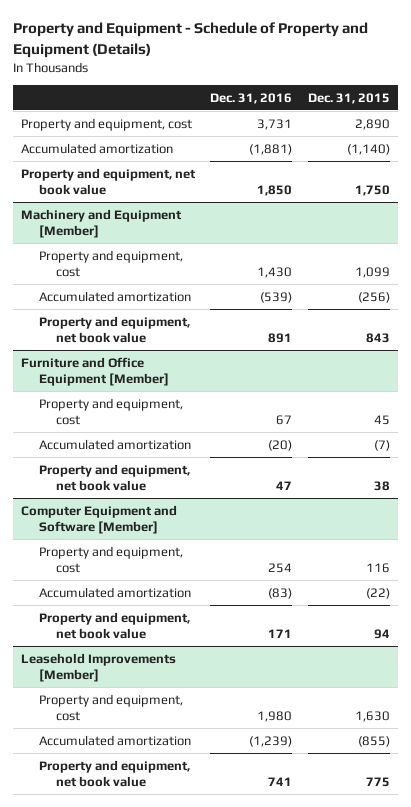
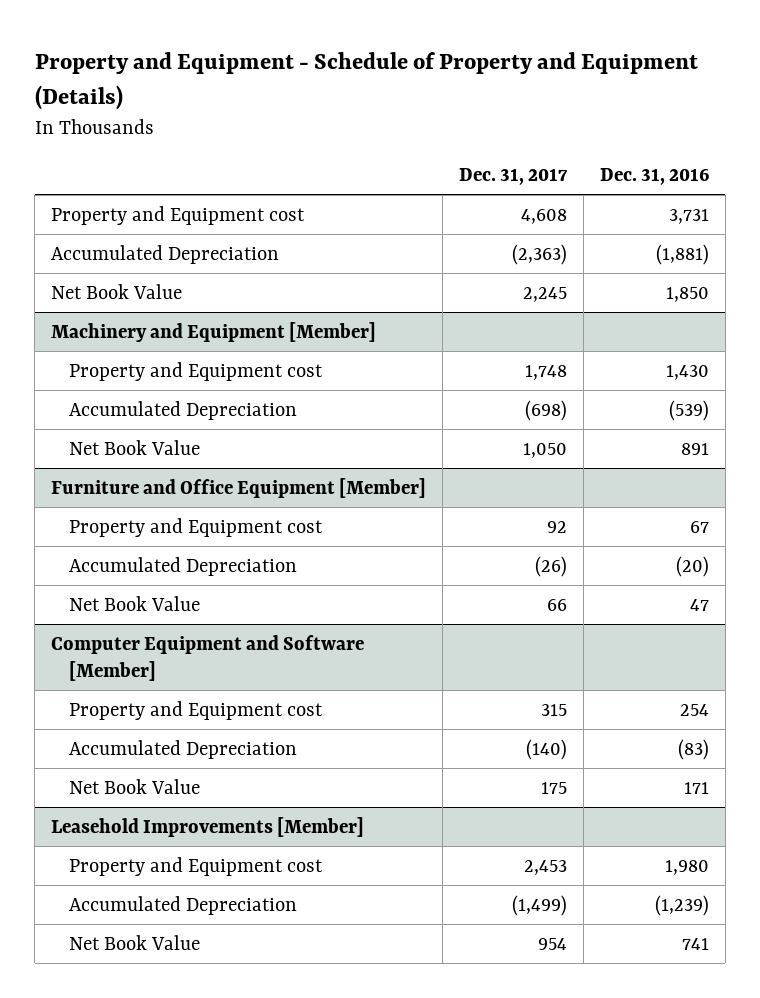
- | Dec. 31, 2016 | Dec. 31, 2015
+ | Dec. 31, 2017 | Dec. 31, 2016
- Property and equipment, cost | 3,731 | 2,890
- Accumulated amortization | (1,881) | (1,140)
- Property and equipment, net book value | 1,850 | 1,750
+ Property and Equipment cost | 4,608 | 3,731
+ Accumulated Depreciation | (2,363) | (1,881)
+ Net Book Value | 2,245 | 1,850
@ Machinery and Equipment [Member]
- Property and equipment, cost | 1,430 | 1,099
- Accumulated amortization | (539) | (256)
- Property and equipment, net book value | 891 | 843
+ Property and Equipment cost | 1,748 | 1,430
+ Accumulated Depreciation | (698) | (539)
+ Net Book Value | 1,050 | 891
@ Furniture and Office Equipment [Member]
- Property and equipment, cost | 67 | 45
- Accumulated amortization | (20) | (7)
- Property and equipment, net book value | 47 | 38
+ Property and Equipment cost | 92 | 67
+ Accumulated Depreciation | (26) | (20)
+ Net Book Value | 66 | 47
@ Computer Equipment and Software [Member]
- Property and equipment, cost | 254 | 116
- Accumulated amortization | (83) | (22)
- Property and equipment, net book value | 171 | 94
+ Property and Equipment cost | 315 | 254
+ Accumulated Depreciation | (140) | (83)
+ Net Book Value | 175 | 171
@ Leasehold Improvements [Member]
- Property and equipment, cost | 1,980 | 1,630
- Accumulated amortization | (1,239) | (855)
- Property and equipment, net book value | 741 | 775
+ Property and Equipment cost | 2,453 | 1,980
+ Accumulated Depreciation | (1,499) | (1,239)
+ Net Book Value | 954 | 741

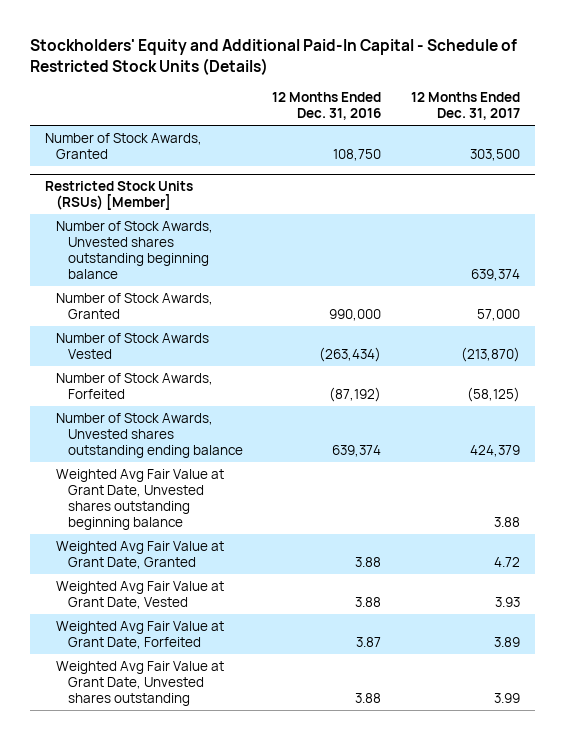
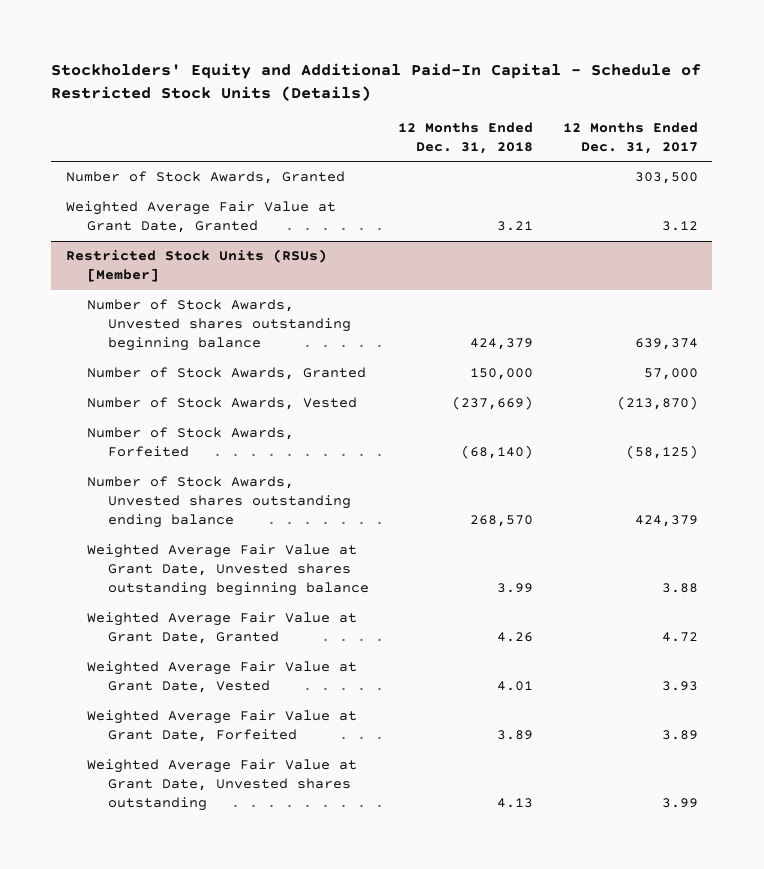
- | 12 Months Ended Dec. 31, 2016 | 12 Months Ended Dec. 31, 2017
+ | 12 Months Ended Dec. 31, 2018 | 12 Months Ended Dec. 31, 2017
+ Weighted Average Fair Value at Grant Date, Granted | 3.21 | 3.12
@ Restricted Stock Units (RSUs) [Member]
- Number of Stock Awards Vested | (263,434) | (213,870)
+ Number of Stock Awards, Vested | (237,669) | (213,870)
- Weighted Avg Fair Value at Grant Date, Unvested shares outstanding beginning balance | | 3.88
- Weighted Avg Fair Value at Grant Date, Granted | 3.88 | 4.72
- Weighted Avg Fair Value at Grant Date, Vested | 3.88 | 3.93
- Weighted Avg Fair Value at Grant Date, Forfeited | 3.87 | 3.89
- Weighted Avg Fair Value at Grant Date, Unvested shares outstanding | 3.88 | 3.99
+ Weighted Average Fair Value at Grant Date, Unvested shares outstanding beginning balance | 3.99 | 3.88
+ Weighted Average Fair Value at Grant Date, Granted | 4.26 | 4.72
+ Weighted Average Fair Value at Grant Date, Vested | 4.01 | 3.93
+ Weighted Average Fair Value at Grant Date, Forfeited | 3.89 | 3.89
+ Weighted Average Fair Value at Grant Date, Unvested shares outstanding | 4.13 | 3.99

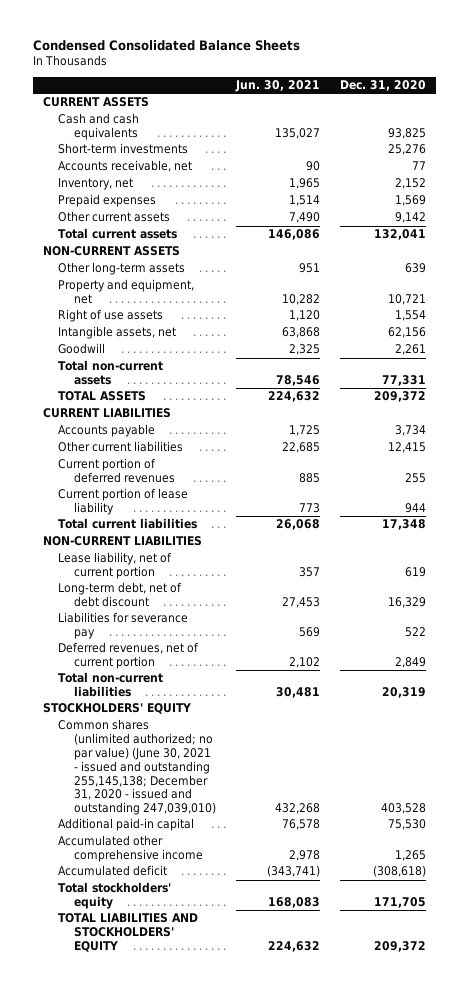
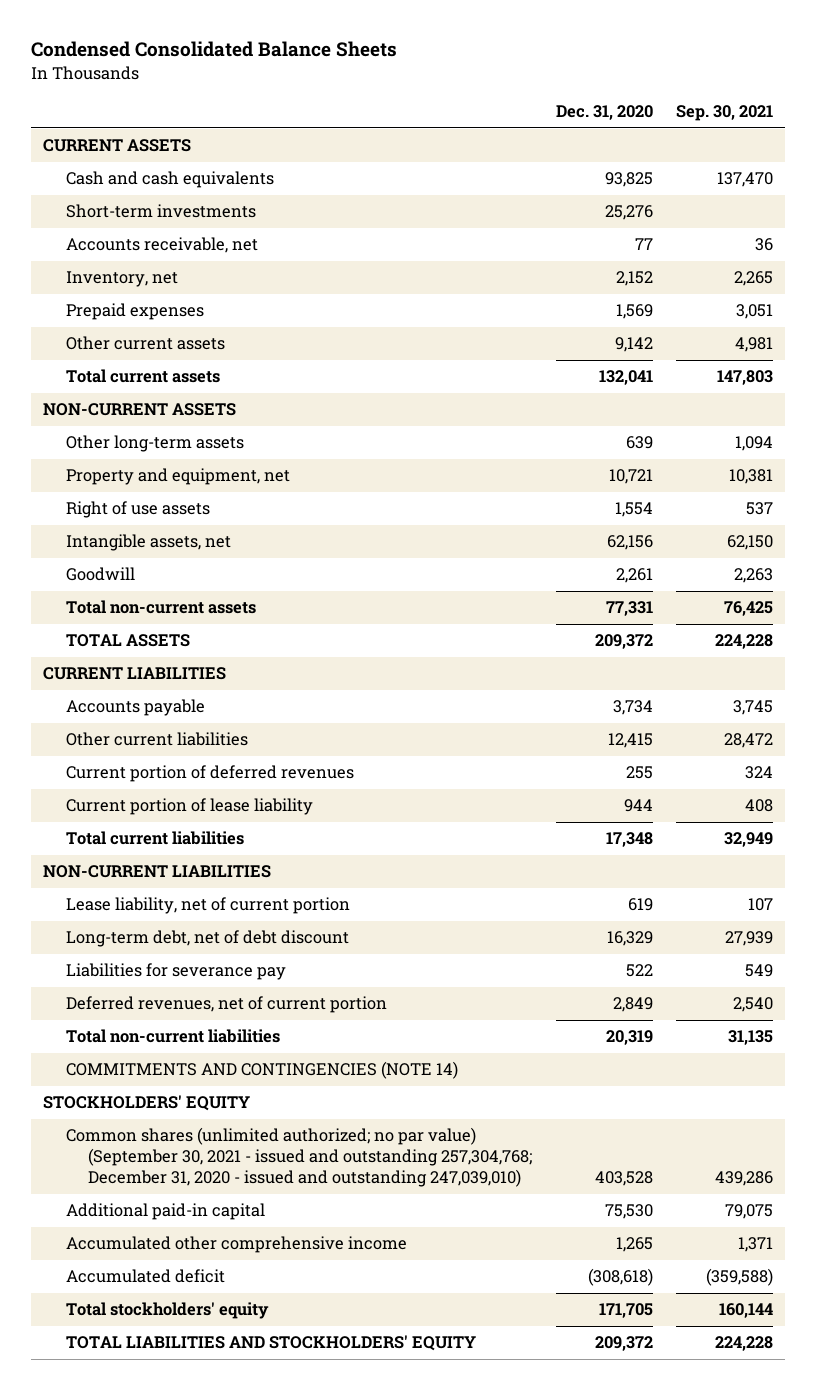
- | Jun. 30, 2021 | Dec. 31, 2020
+ | Dec. 31, 2020 | Sep. 30, 2021
+ COMMITMENTS AND CONTINGENCIES (NOTE 14)
- Common shares (unlimited authorized; no par value) (June 30, 2021 - issued and outstanding 255,145,138; December 31, 2020 - issued and outstanding 247,039,010) | 432,268 | 403,528
+ Common shares (unlimited authorized; no par value) (September 30, 2021 - issued and outstanding 257,304,768; December 31, 2020 - issued and outstanding 247,039,010) | 403,528 | 439,286

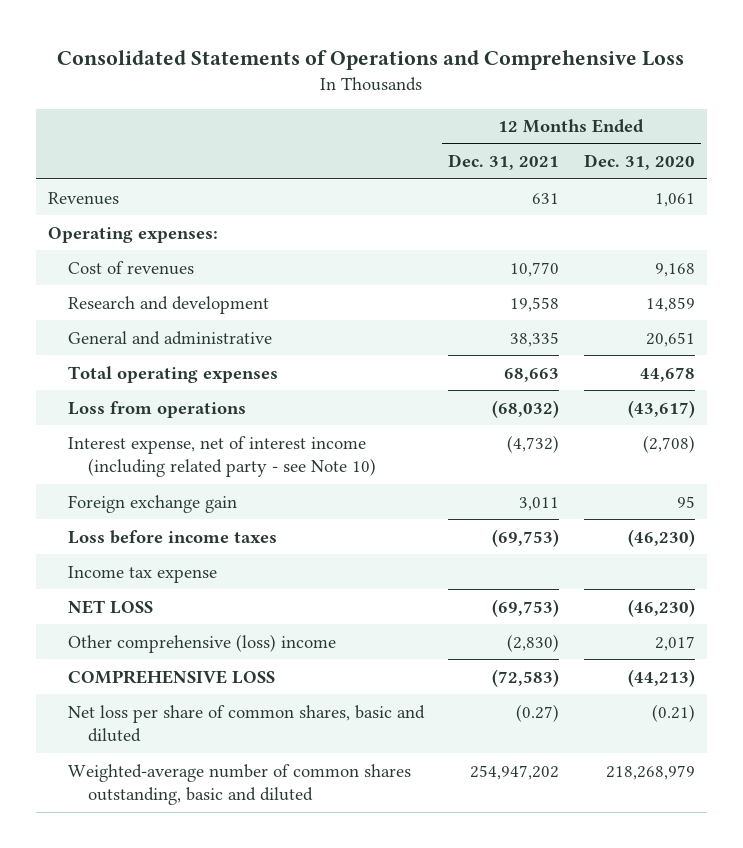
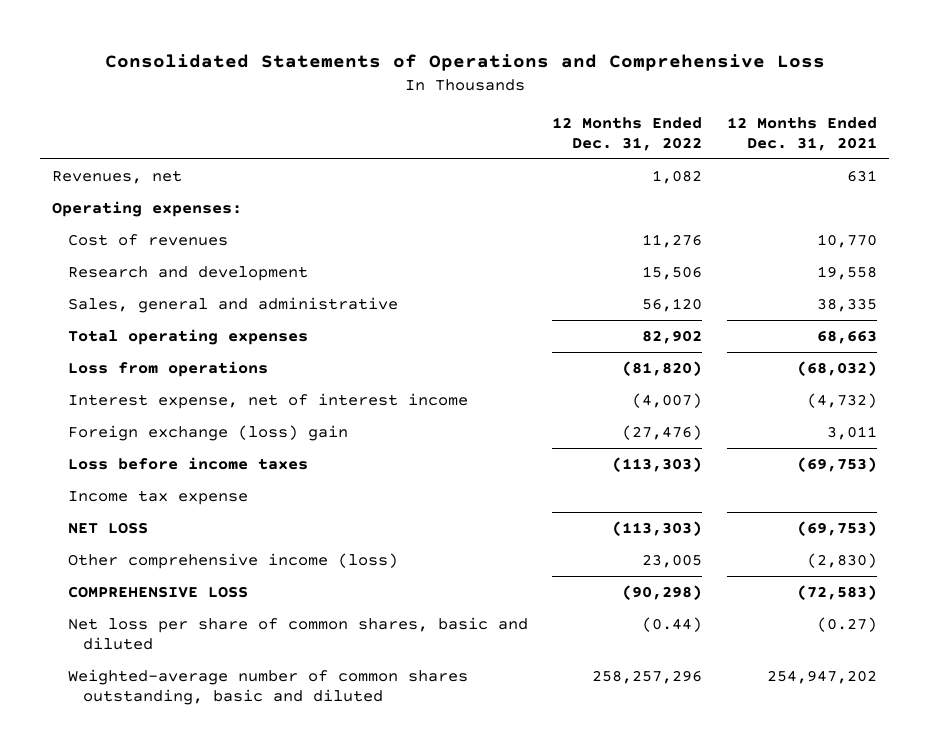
- | 12 Months Ended Dec. 31, 2021 | 12 Months Ended Dec. 31, 2020
+ | 12 Months Ended Dec. 31, 2022 | 12 Months Ended Dec. 31, 2021
- Revenues | 631 | 1,061
+ Revenues, net | 1,082 | 631
- General and administrative | 38,335 | 20,651
+ Sales, general and administrative | 56,120 | 38,335
- Interest expense, net of interest income (including related party - see Note 10) | (4,732) | (2,708)
- Foreign exchange gain | 3,011 | 95
+ Interest expense, net of interest income | (4,007) | (4,732)
+ Foreign exchange (loss) gain | (27,476) | 3,011
- Other comprehensive (loss) income | (2,830) | 2,017
+ Other comprehensive income (loss) | 23,005 | (2,830)

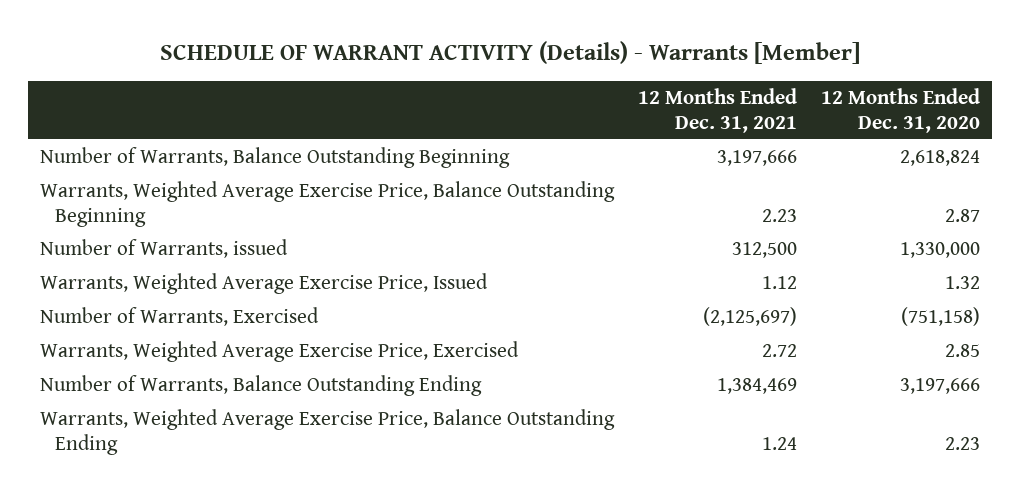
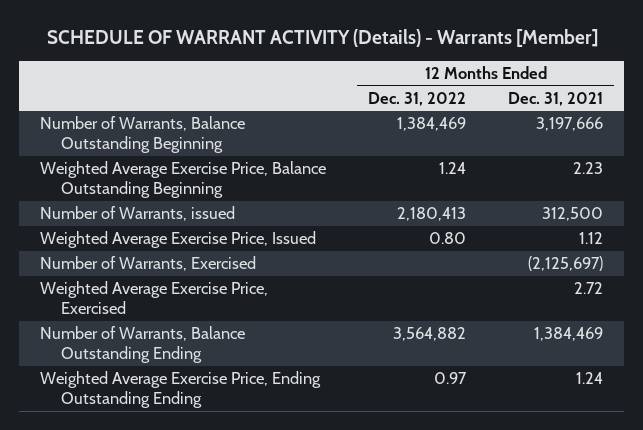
- | 12 Months Ended Dec. 31, 2021 | 12 Months Ended Dec. 31, 2020
+ | 12 Months Ended Dec. 31, 2022 | 12 Months Ended Dec. 31, 2021
- Warrants, Weighted Average Exercise Price, Balance Outstanding Beginning | 2.23 | 2.87
+ Weighted Average Exercise Price, Balance Outstanding Beginning | 1.24 | 2.23
- Warrants, Weighted Average Exercise Price, Issued | 1.12 | 1.32
+ Weighted Average Exercise Price, Issued | 0.80 | 1.12
- Warrants, Weighted Average Exercise Price, Exercised | 2.72 | 2.85
+ Weighted Average Exercise Price, Exercised | | 2.72
- Warrants, Weighted Average Exercise Price, Balance Outstanding Ending | 1.24 | 2.23
+ Weighted Average Exercise Price, Ending Outstanding Ending | 0.97 | 1.24

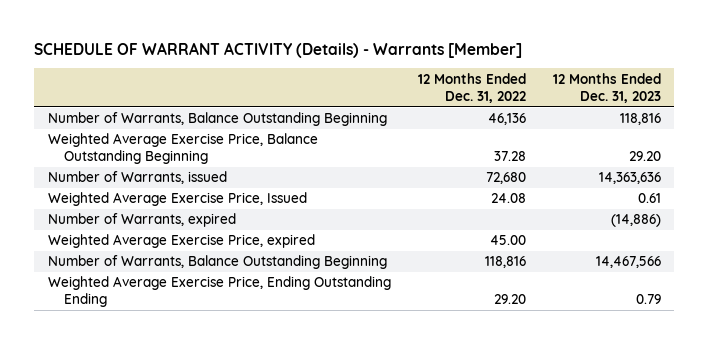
- | 12 Months Ended Dec. 31, 2022 | 12 Months Ended Dec. 31, 2021
+ | 12 Months Ended Dec. 31, 2022 | 12 Months Ended Dec. 31, 2023
- Number of Warrants, Balance Outstanding Beginning | 1,384,469 | 3,197,666
- Weighted Average Exercise Price, Balance Outstanding Beginning | 1.24 | 2.23
- Number of Warrants, issued | 2,180,413 | 312,500
- Weighted Average Exercise Price, Issued | 0.80 | 1.12
- Number of Warrants, Exercised | | (2,125,697)
- Weighted Average Exercise Price, Exercised | | 2.72
- Number of Warrants, Balance Outstanding Ending | 3,564,882 | 1,384,469
- Weighted Average Exercise Price, Ending Outstanding Ending | 0.97 | 1.24
+ Number of Warrants, Balance Outstanding Beginning | 46,136 | 118,816
+ Weighted Average Exercise Price, Balance Outstanding Beginning | 37.28 | 29.20
+ Number of Warrants, issued | 72,680 | 14,363,636
+ Weighted Average Exercise Price, Issued | 24.08 | 0.61
+ Number of Warrants, expired | | (14,886)
+ Weighted Average Exercise Price, expired | 45.00 |
+ Number of Warrants, Balance Outstanding Beginning | 118,816 | 14,467,566
+ Weighted Average Exercise Price, Ending Outstanding Ending | 29.20 | 0.79

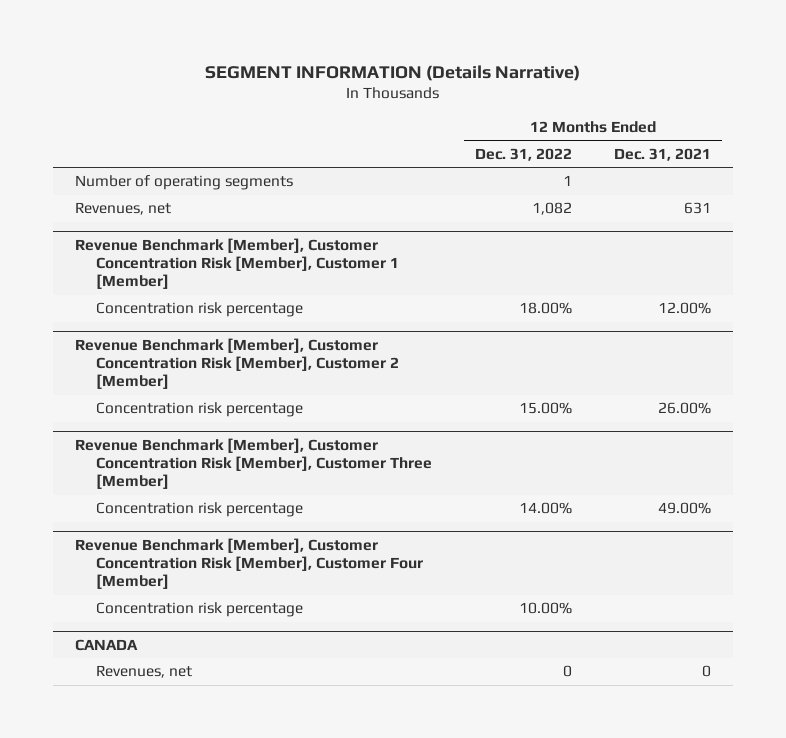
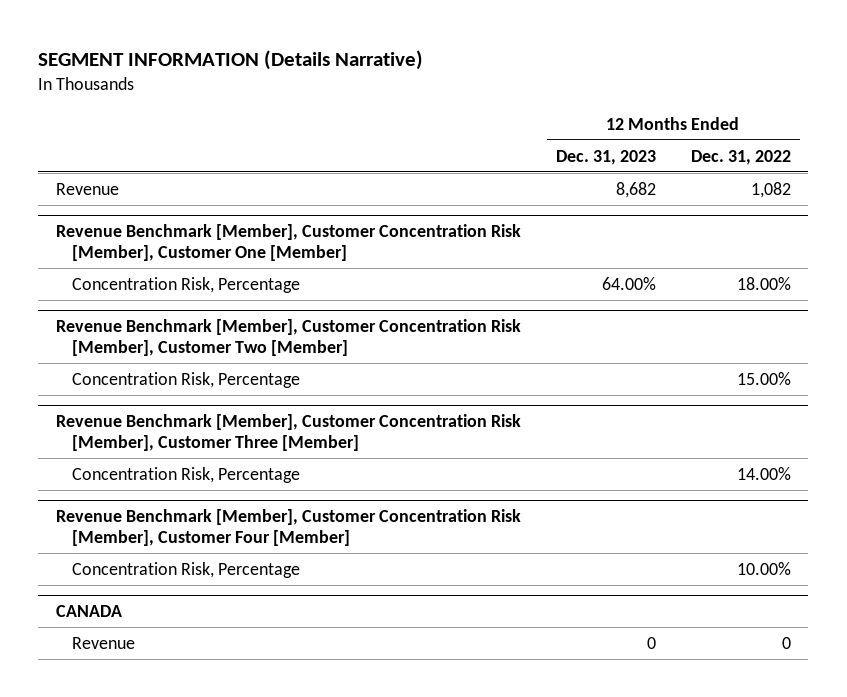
- | 12 Months Ended Dec. 31, 2022 | 12 Months Ended Dec. 31, 2021
+ | 12 Months Ended Dec. 31, 2023 | 12 Months Ended Dec. 31, 2022
- Number of operating segments | 1 |
- Revenues, net | 1,082 | 631
- Revenue Benchmark [Member], Customer Concentration Risk [Member], Customer 1 [Member]
- Concentration risk percentage | 18.00% | 12.00%
- Revenue Benchmark [Member], Customer Concentration Risk [Member], Customer 2 [Member]
- Concentration risk percentage | 15.00% | 26.00%
+ Revenue | 8,682 | 1,082
+ Revenue Benchmark [Member], Customer Concentration Risk [Member], Customer One [Member]
+ Concentration Risk, Percentage | 64.00% | 18.00%
+ Revenue Benchmark [Member], Customer Concentration Risk [Member], Customer Two [Member]
+ Concentration Risk, Percentage | | 15.00%
@ Revenue Benchmark [Member], Customer Concentration Risk [Member], Customer Three [Member]
- Concentration risk percentage | 14.00% | 49.00%
+ Concentration Risk, Percentage | | 14.00%
@ Revenue Benchmark [Member], Customer Concentration Risk [Member], Customer Four [Member]
- Concentration risk percentage | 10.00% |
+ Concentration Risk, Percentage | | 10.00%
@ CANADA
- Revenues, net | 0 | 0
+ Revenue | 0 | 0

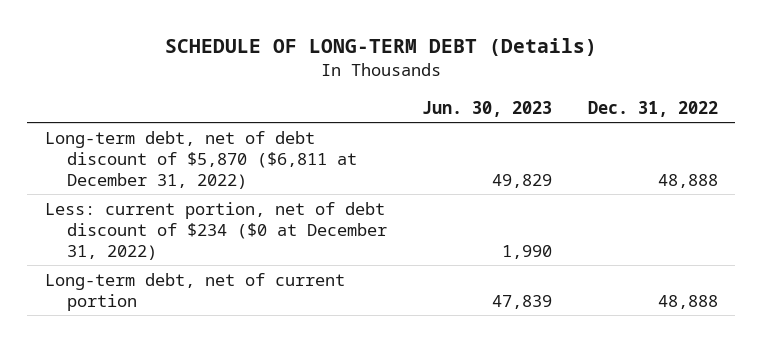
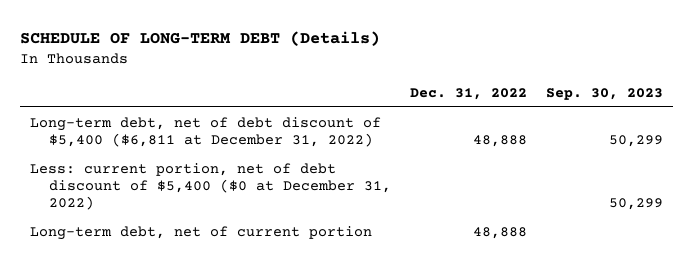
- | Jun. 30, 2023 | Dec. 31, 2022
+ | Dec. 31, 2022 | Sep. 30, 2023
- Long-term debt, net of debt discount of $5,870 ($6,811 at December 31, 2022) | 49,829 | 48,888
- Less: current portion, net of debt discount of $234 ($0 at December 31, 2022) | 1,990 |
+ Long-term debt, net of debt discount of $5,400 ($6,811 at December 31, 2022) | 48,888 | 50,299
+ Less: current portion, net of debt discount of $5,400 ($0 at December 31, 2022) | | 50,299

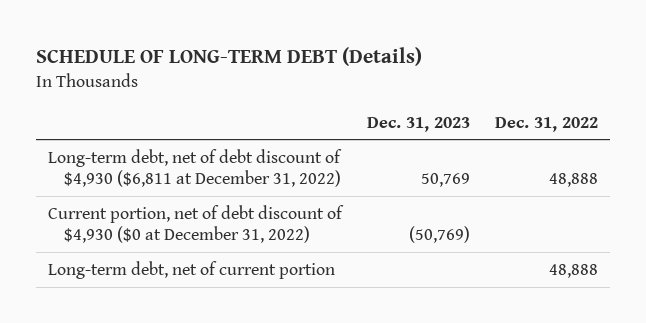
- | Dec. 31, 2022 | Sep. 30, 2023
+ | Dec. 31, 2023 | Dec. 31, 2022
- Long-term debt, net of debt discount of $5,400 ($6,811 at December 31, 2022) | 48,888 | 50,299
- Less: current portion, net of debt discount of $5,400 ($0 at December 31, 2022) | | 50,299
+ Long-term debt, net of debt discount of $4,930 ($6,811 at December 31, 2022) | 50,769 | 48,888
+ Current portion, net of debt discount of $4,930 ($0 at December 31, 2022) | (50,769) |

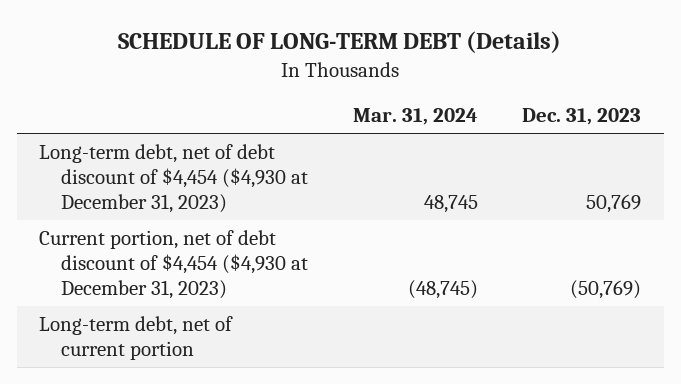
- | Dec. 31, 2023 | Dec. 31, 2022
+ | Mar. 31, 2024 | Dec. 31, 2023
- Long-term debt, net of debt discount of $4,930 ($6,811 at December 31, 2022) | 50,769 | 48,888
- Current portion, net of debt discount of $4,930 ($0 at December 31, 2022) | (50,769) |
+ Long-term debt, net of debt discount of $4,454 ($4,930 at December 31, 2023) | 48,745 | 50,769
+ Current portion, net of debt discount of $4,454 ($4,930 at December 31, 2023) | (48,745) | (50,769)

